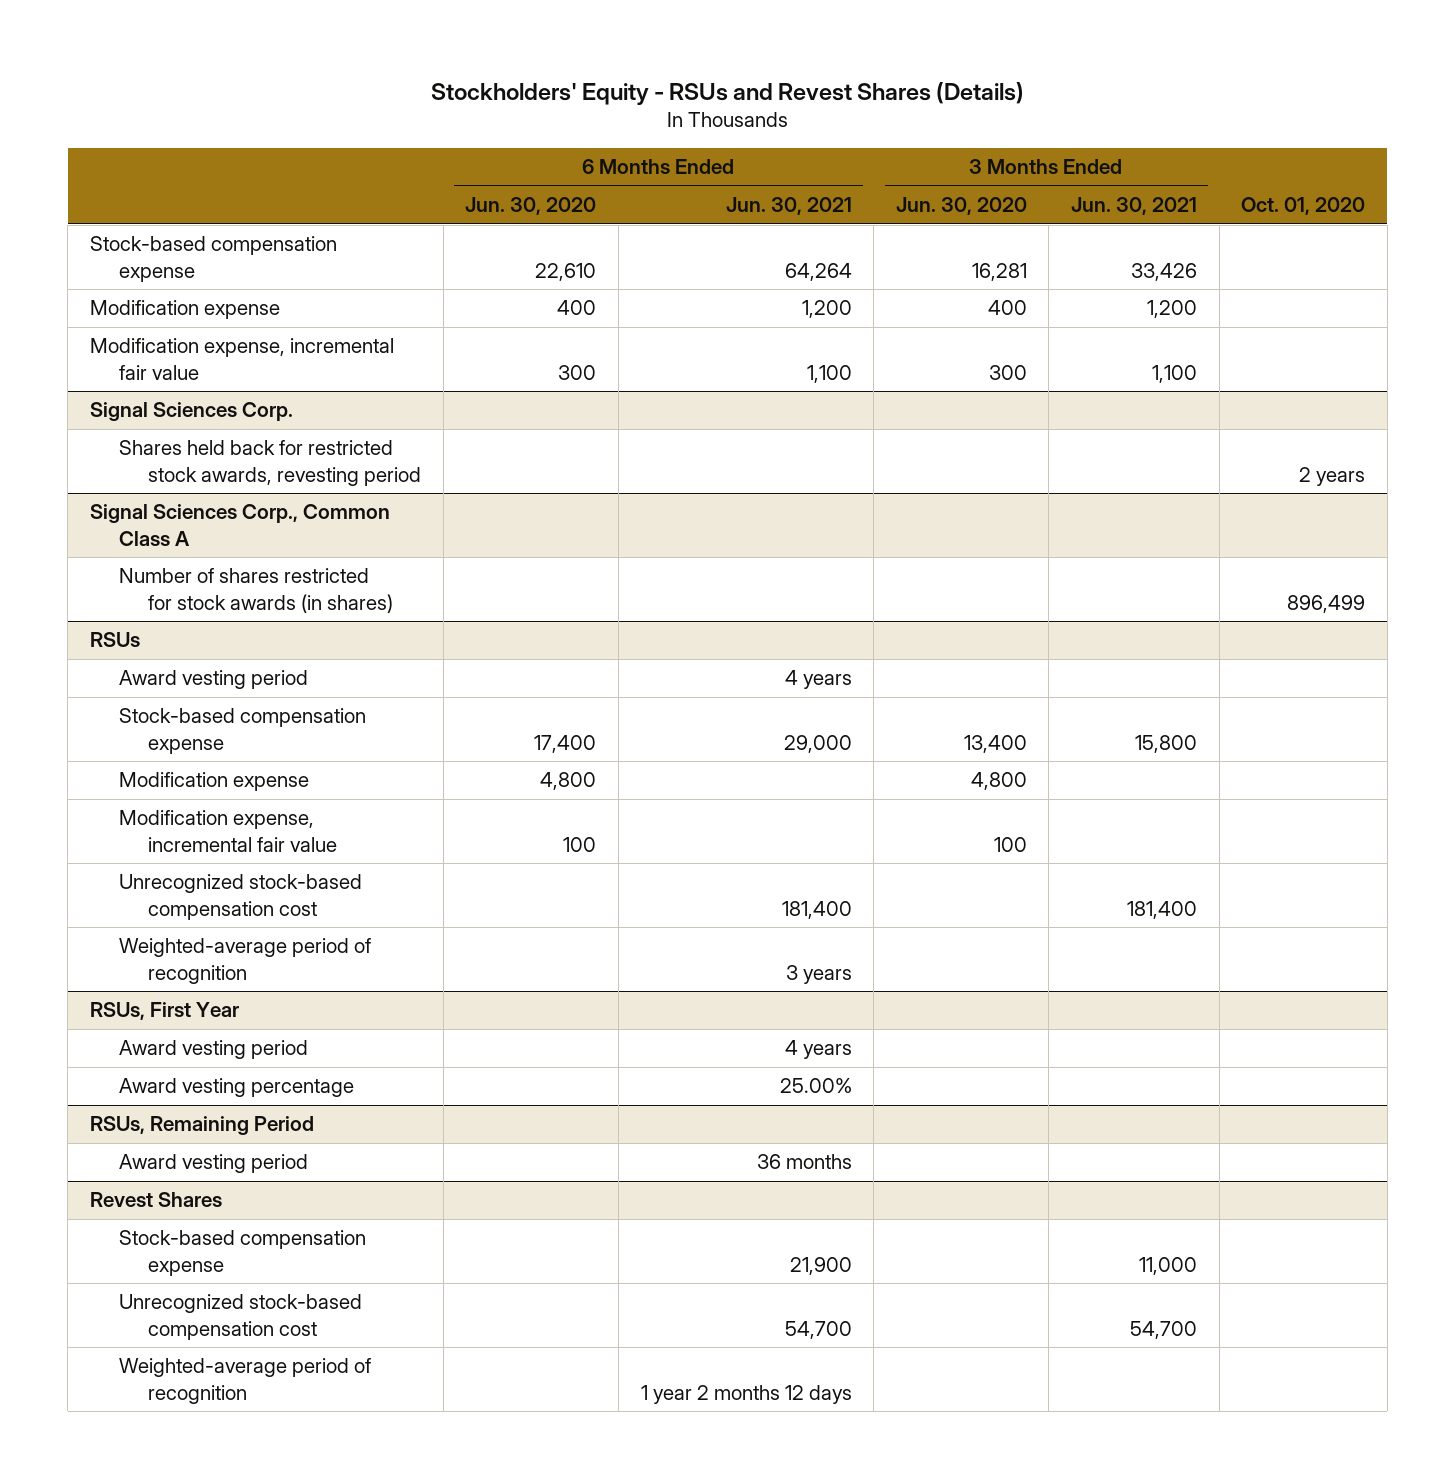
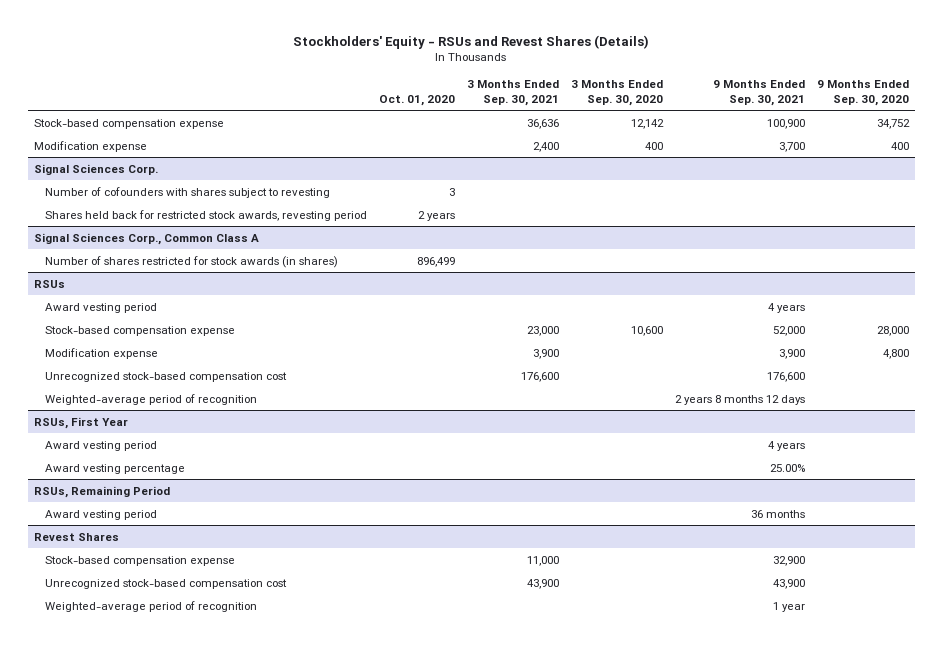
- | 6 Months Ended Jun. 30, 2020 | 6 Months Ended Jun. 30, 2021 | 3 Months Ended Jun. 30, 2020 | 3 Months Ended Jun. 30, 2021 | Oct. 01, 2020
+ | Oct. 01, 2020 | 3 Months Ended Sep. 30, 2021 | 3 Months Ended Sep. 30, 2020 | 9 Months Ended Sep. 30, 2021 | 9 Months Ended Sep. 30, 2020
- Modification expense, incremental fair value | 300 | 1,100 | 300 | 1,100 |
@ Signal Sciences Corp.
+ Number of cofounders with shares subject to revesting | 3 | | | |
@ RSUs
- Modification expense, incremental fair value | 100 | | 100 | |

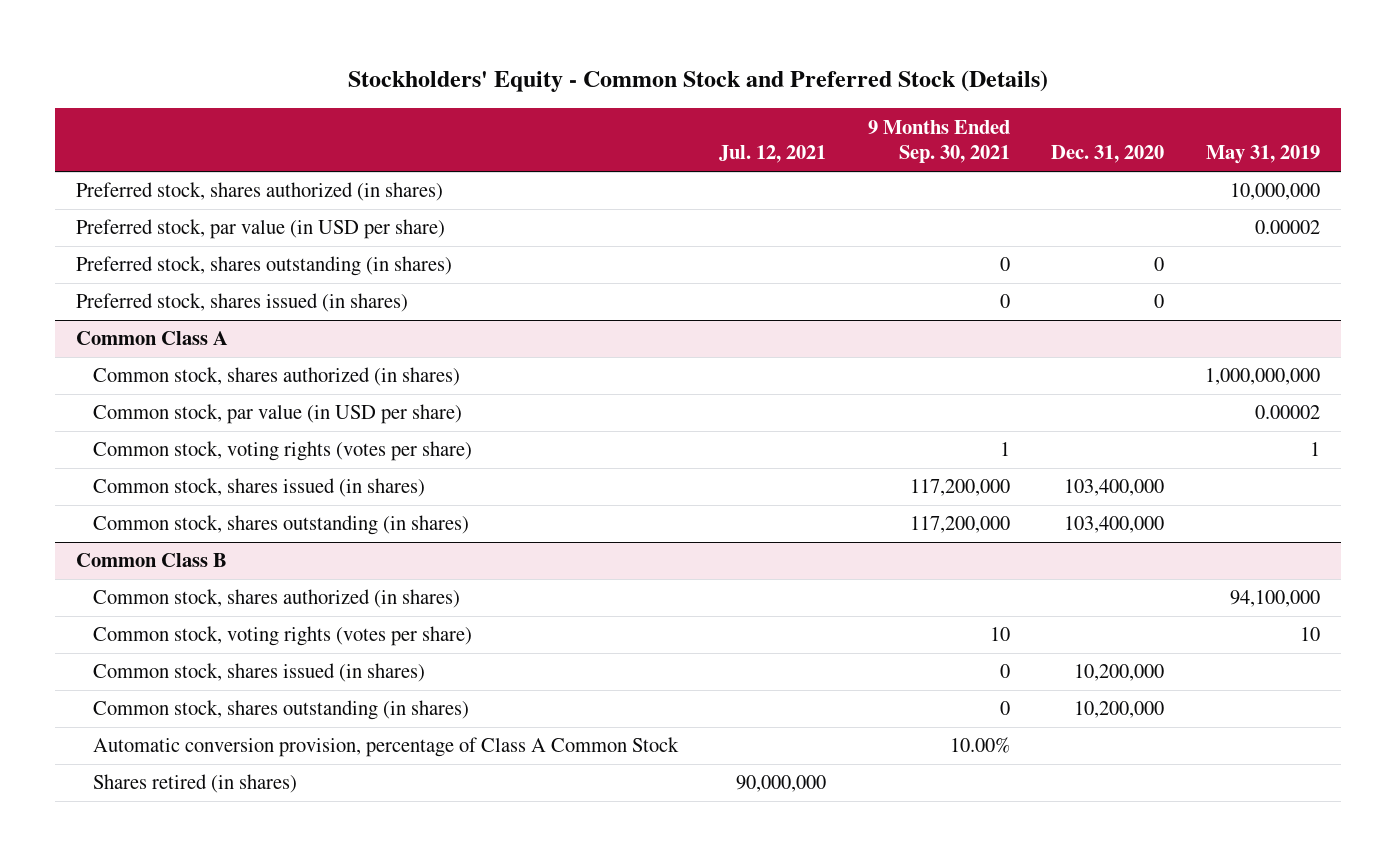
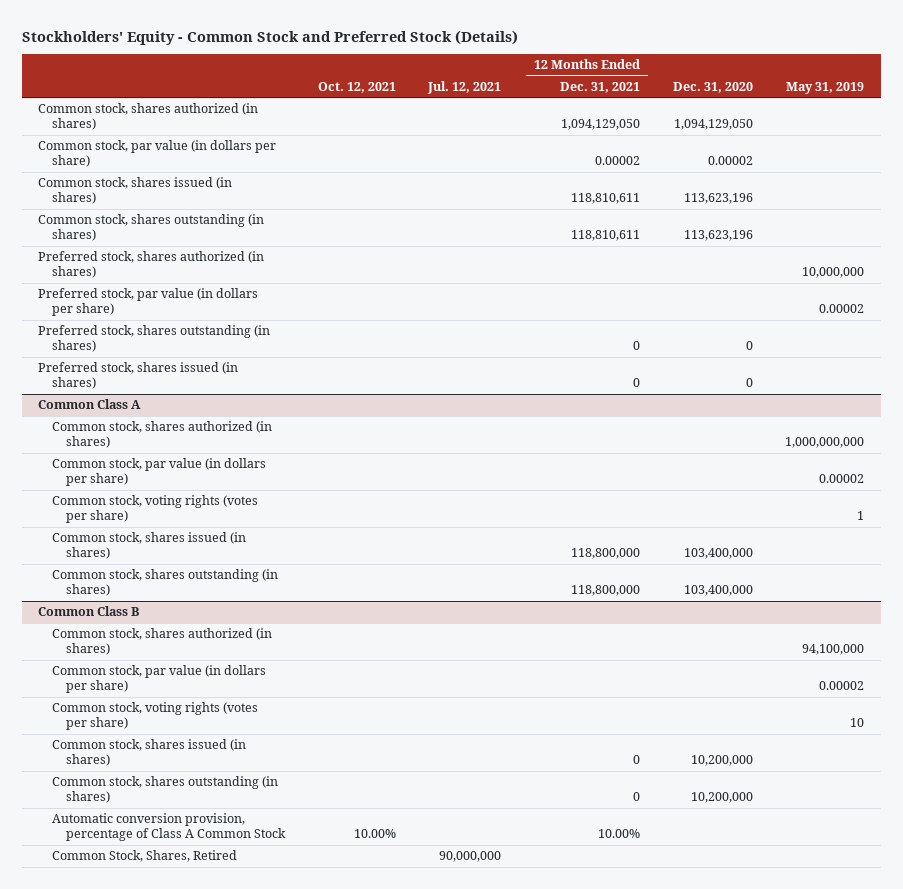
- | Jul. 12, 2021 | 9 Months Ended Sep. 30, 2021 | Dec. 31, 2020 | May 31, 2019
+ | Oct. 12, 2021 | Jul. 12, 2021 | 12 Months Ended Dec. 31, 2021 | Dec. 31, 2020 | May 31, 2019
+ Common stock, shares authorized (in shares) | | | 1,094,129,050 | 1,094,129,050 |
+ Common stock, par value (in dollars per share) | | | 0.00002 | 0.00002 |
+ Common stock, shares issued (in shares) | | | 118,810,611 | 113,623,196 |
+ Common stock, shares outstanding (in shares) | | | 118,810,611 | 113,623,196 |
- Preferred stock, par value (in USD per share) | | | | 0.00002
+ Preferred stock, par value (in dollars per share) | | | | | 0.00002
@ Common Class A
- Common stock, par value (in USD per share) | | | | 0.00002
+ Common stock, par value (in dollars per share) | | | | | 0.00002
@ Common Class B
+ Common stock, par value (in dollars per share) | | | | | 0.00002
- Shares retired (in shares) | 90,000,000 | | |
+ Common Stock, Shares, Retired | | 90,000,000 | | |

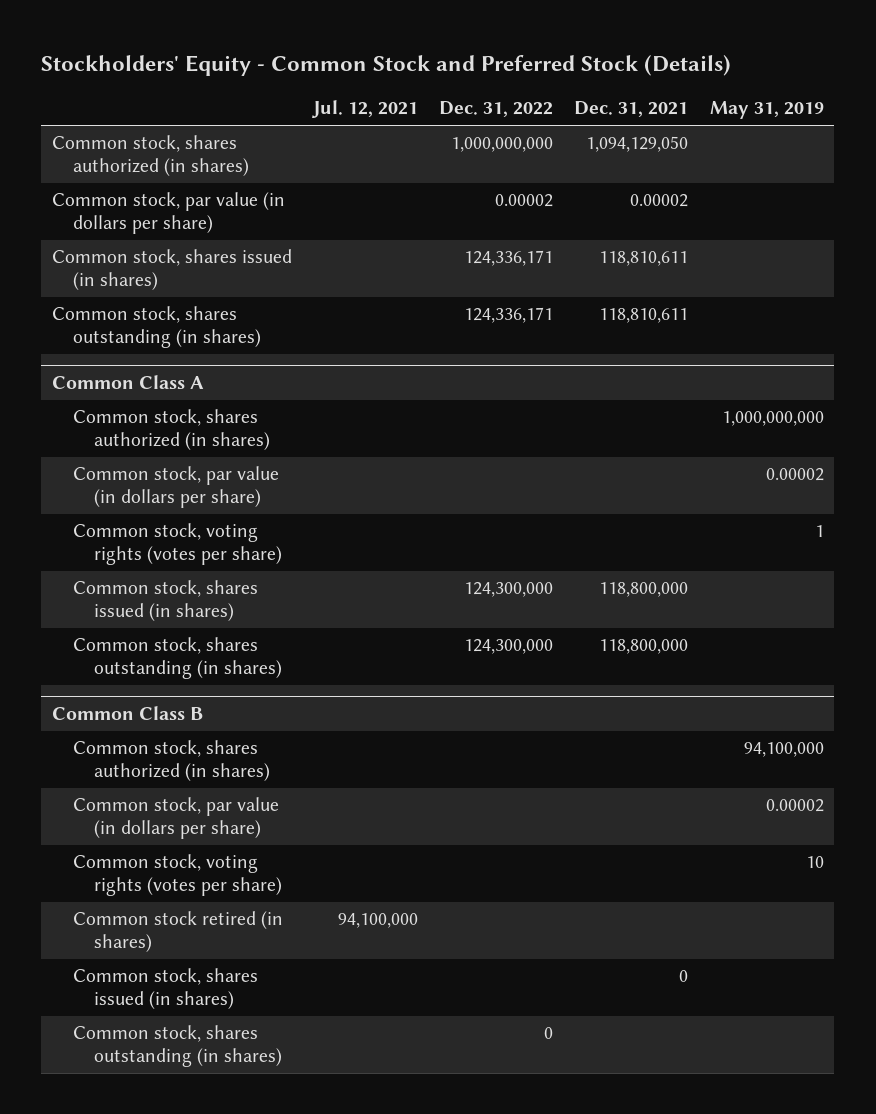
- | Oct. 12, 2021 | Jul. 12, 2021 | 12 Months Ended Dec. 31, 2021 | Dec. 31, 2020 | May 31, 2019
+ | Jul. 12, 2021 | Dec. 31, 2022 | Dec. 31, 2021 | May 31, 2019
- Preferred stock, shares authorized (in shares) | | | | | 10,000,000
- Preferred stock, par value (in dollars per share) | | | | | 0.00002
- Preferred stock, shares outstanding (in shares) | | | 0 | 0 |
- Preferred stock, shares issued (in shares) | | | 0 | 0 |
@ Common Class B
+ Common stock retired (in shares) | 94,100,000 | | |
- Automatic conversion provision, percentage of Class A Common Stock | 10.00% | | 10.00% | |
- Common Stock, Shares, Retired | | 90,000,000 | | |

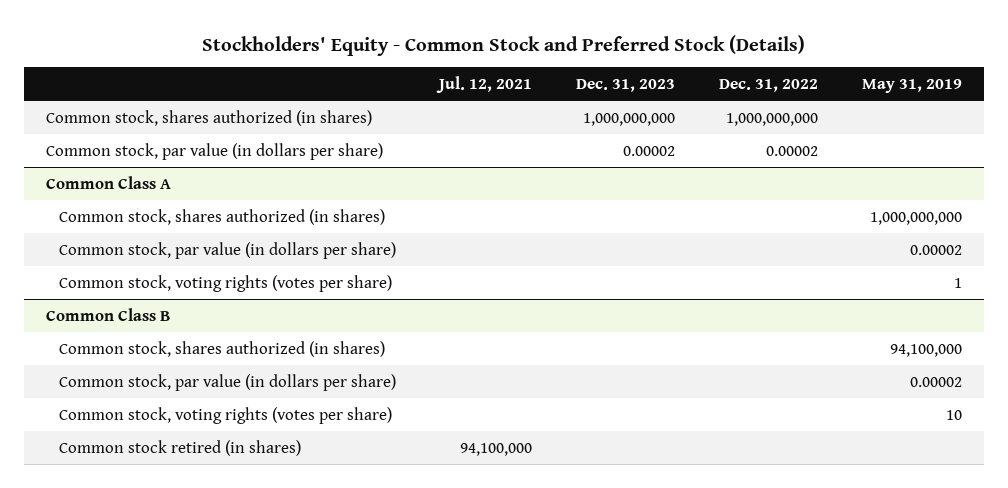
- | Jul. 12, 2021 | Dec. 31, 2022 | Dec. 31, 2021 | May 31, 2019
+ | Jul. 12, 2021 | Dec. 31, 2023 | Dec. 31, 2022 | May 31, 2019
- Common stock, shares issued (in shares) | | 124,336,171 | 118,810,611 |
- Common stock, shares outstanding (in shares) | | 124,336,171 | 118,810,611 |
@ Common Class A
- Common stock, shares issued (in shares) | | 124,300,000 | 118,800,000 |
- Common stock, shares outstanding (in shares) | | 124,300,000 | 118,800,000 |
@ Common Class B
- Common stock, shares issued (in shares) | | | 0 |
- Common stock, shares outstanding (in shares) | | 0 | |

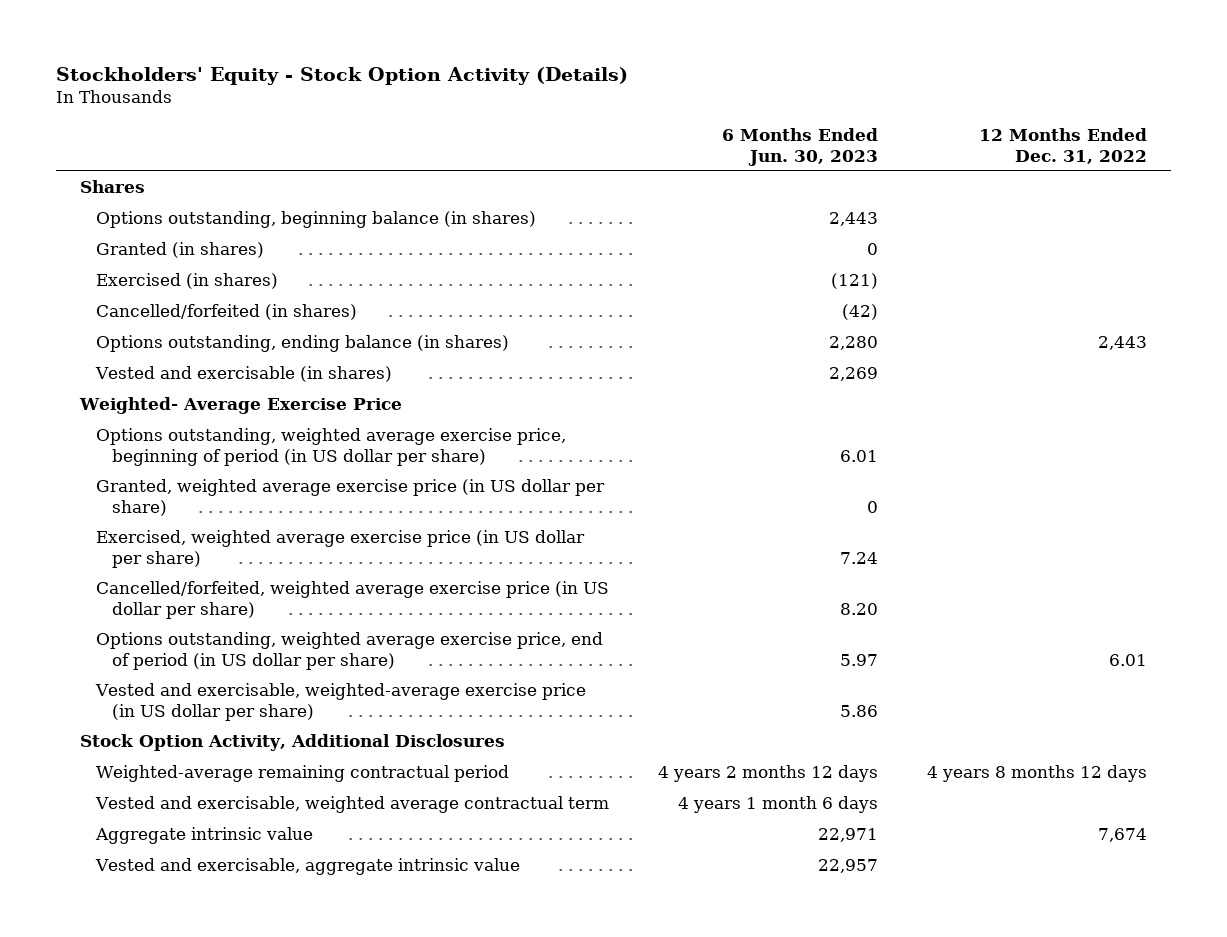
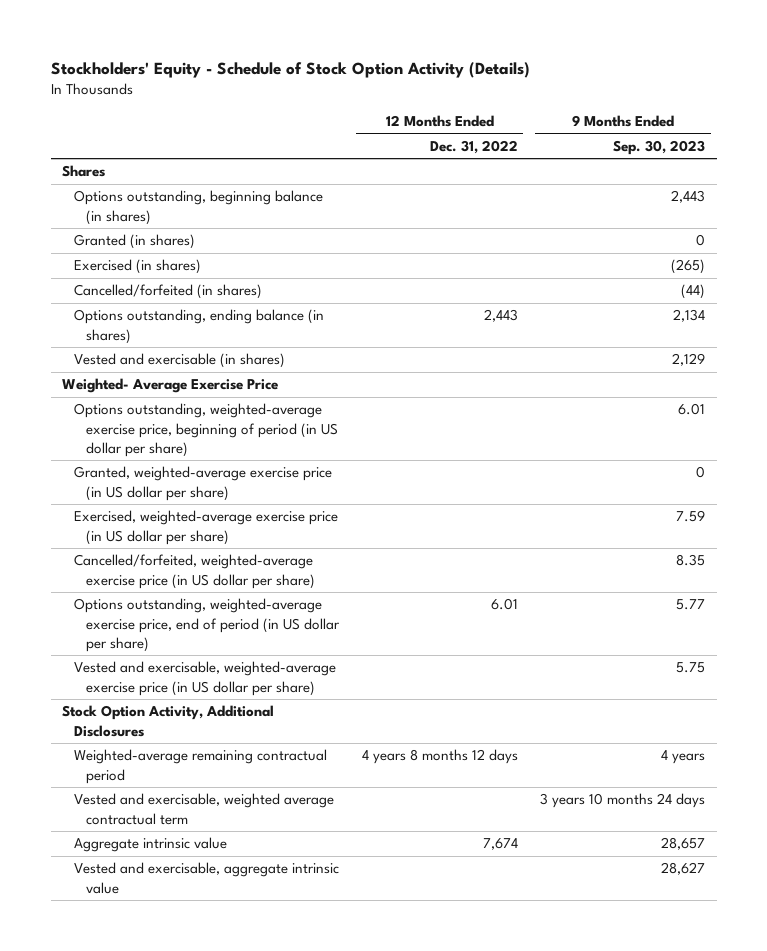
- Stockholders' Equity - Stock Option Activity (Details)
+ Stockholders' Equity - Schedule of Stock Option Activity (Details)
- | 6 Months Ended Jun. 30, 2023 | 12 Months Ended Dec. 31, 2022
+ | 12 Months Ended Dec. 31, 2022 | 9 Months Ended Sep. 30, 2023
- Options outstanding, weighted average exercise price, beginning of period (in US dollar per share) | 6.01 |
- Granted, weighted average exercise price (in US dollar per share) | 0 |
- Exercised, weighted average exercise price (in US dollar per share) | 7.24 |
- Cancelled/forfeited, weighted average exercise price (in US dollar per share) | 8.20 |
- Options outstanding, weighted average exercise price, end of period (in US dollar per share) | 5.97 | 6.01
+ Options outstanding, weighted-average exercise price, beginning of period (in US dollar per share) | | 6.01
+ Granted, weighted-average exercise price (in US dollar per share) | | 0
+ Exercised, weighted-average exercise price (in US dollar per share) | | 7.59
+ Cancelled/forfeited, weighted-average exercise price (in US dollar per share) | | 8.35
+ Options outstanding, weighted-average exercise price, end of period (in US dollar per share) | 6.01 | 5.77

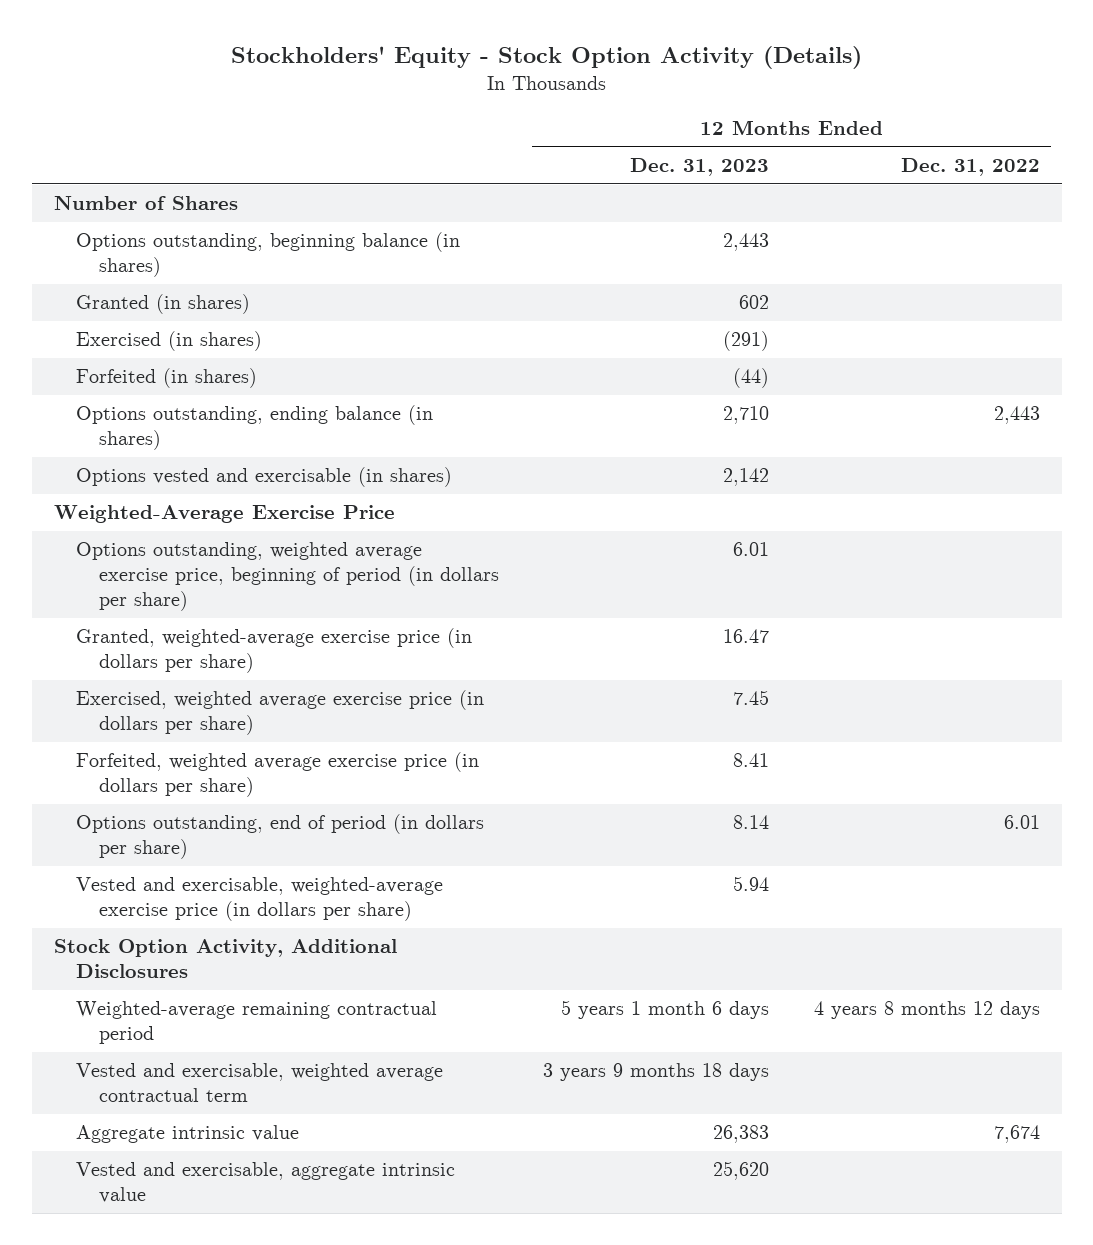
- Stockholders' Equity - Schedule of Stock Option Activity (Details)
+ Stockholders' Equity - Stock Option Activity (Details)
- | 12 Months Ended Dec. 31, 2022 | 9 Months Ended Sep. 30, 2023
+ | 12 Months Ended Dec. 31, 2023 | 12 Months Ended Dec. 31, 2022
- Shares
+ Number of Shares
- Cancelled/forfeited (in shares) | | (44)
+ Forfeited (in shares) | (44) |
- Vested and exercisable (in shares) | | 2,129
- Weighted- Average Exercise Price
- Options outstanding, weighted-average exercise price, beginning of period (in US dollar per share) | | 6.01
- Granted, weighted-average exercise price (in US dollar per share) | | 0
- Exercised, weighted-average exercise price (in US dollar per share) | | 7.59
- Cancelled/forfeited, weighted-average exercise price (in US dollar per share) | | 8.35
- Options outstanding, weighted-average exercise price, end of period (in US dollar per share) | 6.01 | 5.77
- Vested and exercisable, weighted-average exercise price (in US dollar per share) | | 5.75
+ Options vested and exercisable (in shares) | 2,142 |
+ Weighted-Average Exercise Price
+ Options outstanding, weighted average exercise price, beginning of period (in dollars per share) | 6.01 |
+ Granted, weighted-average exercise price (in dollars per share) | 16.47 |
+ Exercised, weighted average exercise price (in dollars per share) | 7.45 |
+ Forfeited, weighted average exercise price (in dollars per share) | 8.41 |
+ Options outstanding, end of period (in dollars per share) | 8.14 | 6.01
+ Vested and exercisable, weighted-average exercise price (in dollars per share) | 5.94 |

